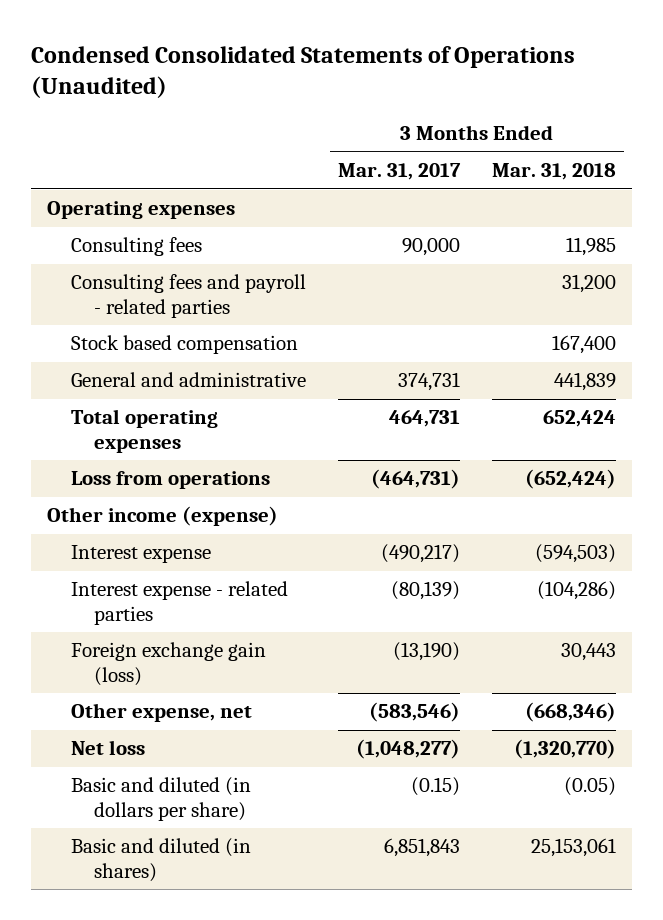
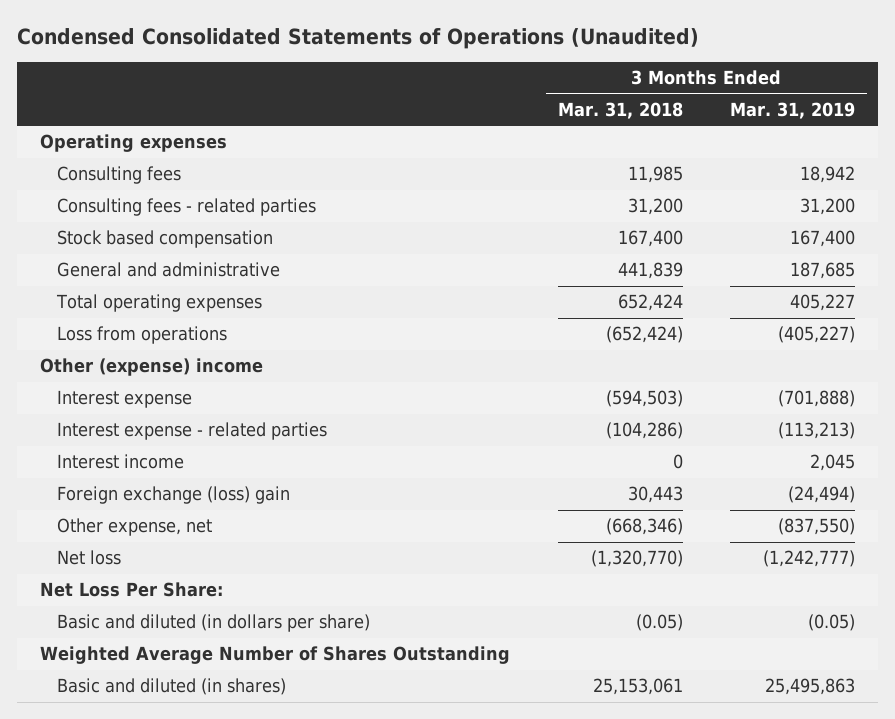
- | 3 Months Ended Mar. 31, 2017 | 3 Months Ended Mar. 31, 2018
+ | 3 Months Ended Mar. 31, 2018 | 3 Months Ended Mar. 31, 2019
- Consulting fees and payroll - related parties | | 31,200
+ Consulting fees - related parties | 31,200 | 31,200
- Other income (expense)
+ Other (expense) income
- Foreign exchange gain (loss) | (13,190) | 30,443
+ Interest income | 0 | 2,045
+ Foreign exchange (loss) gain | 30,443 | (24,494)
+ Net Loss Per Share:
+ Weighted Average Number of Shares Outstanding

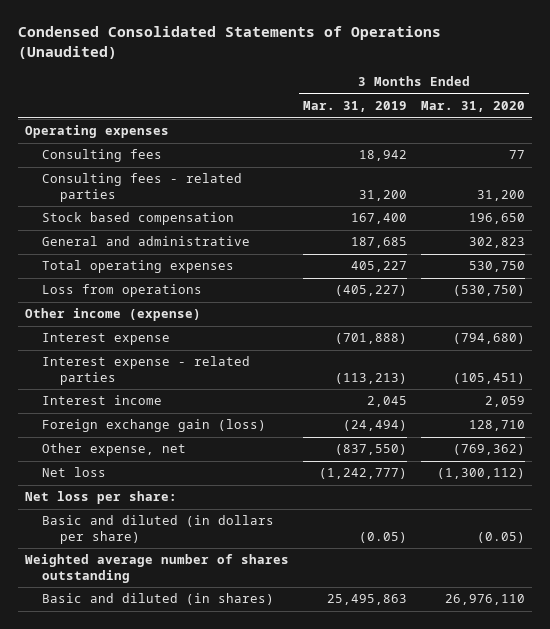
- | 3 Months Ended Mar. 31, 2018 | 3 Months Ended Mar. 31, 2019
+ | 3 Months Ended Mar. 31, 2019 | 3 Months Ended Mar. 31, 2020
- Other (expense) income
+ Other income (expense)
- Foreign exchange (loss) gain | 30,443 | (24,494)
+ Foreign exchange gain (loss) | (24,494) | 128,710
- Net Loss Per Share:
+ Net loss per share:
- Weighted Average Number of Shares Outstanding
+ Weighted average number of shares outstanding

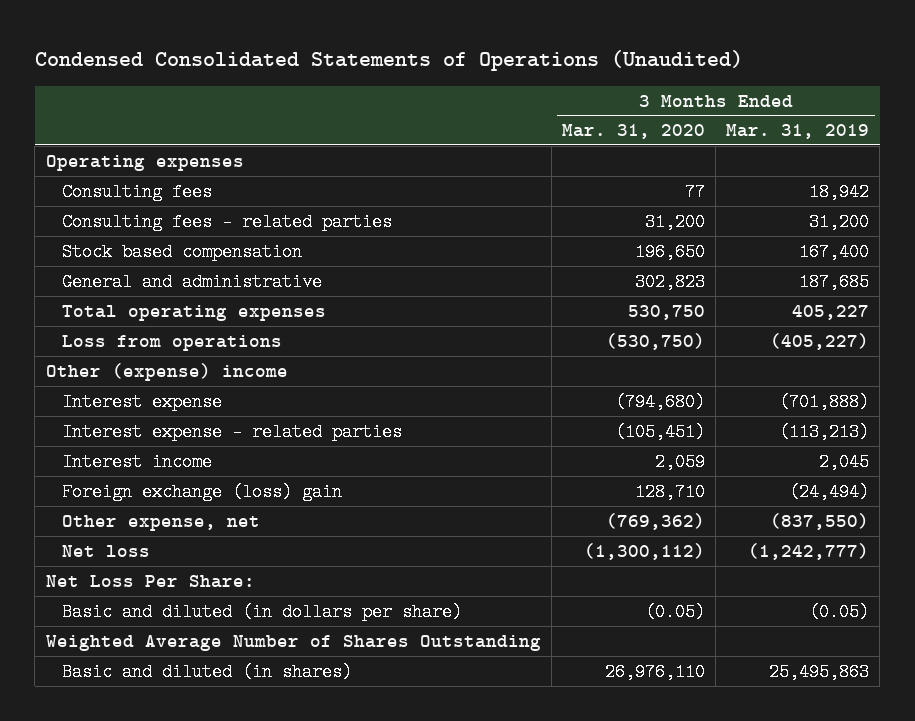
- | 3 Months Ended Mar. 31, 2019 | 3 Months Ended Mar. 31, 2020
+ | 3 Months Ended Mar. 31, 2020 | 3 Months Ended Mar. 31, 2019
- Other income (expense)
+ Other (expense) income
- Foreign exchange gain (loss) | (24,494) | 128,710
+ Foreign exchange (loss) gain | 128,710 | (24,494)
- Net loss per share:
+ Net Loss Per Share:
- Weighted average number of shares outstanding
+ Weighted Average Number of Shares Outstanding

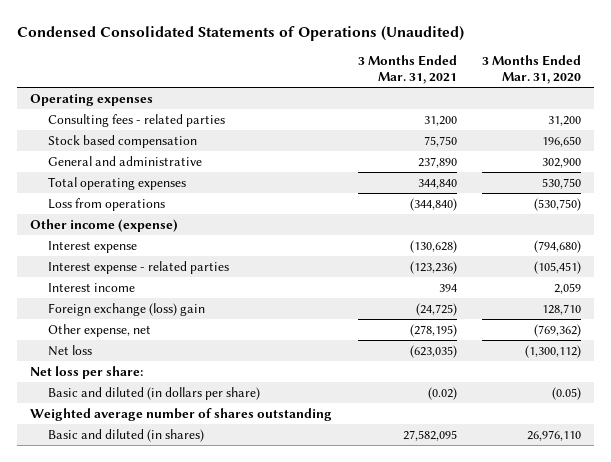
- | 3 Months Ended Mar. 31, 2020 | 3 Months Ended Mar. 31, 2019
+ | 3 Months Ended Mar. 31, 2021 | 3 Months Ended Mar. 31, 2020
- Consulting fees | 77 | 18,942
- General and administrative | 302,823 | 187,685
+ General and administrative | 237,890 | 302,900
- Other (expense) income
+ Other income (expense)
- Net Loss Per Share:
+ Net loss per share:
- Weighted Average Number of Shares Outstanding
+ Weighted average number of shares outstanding

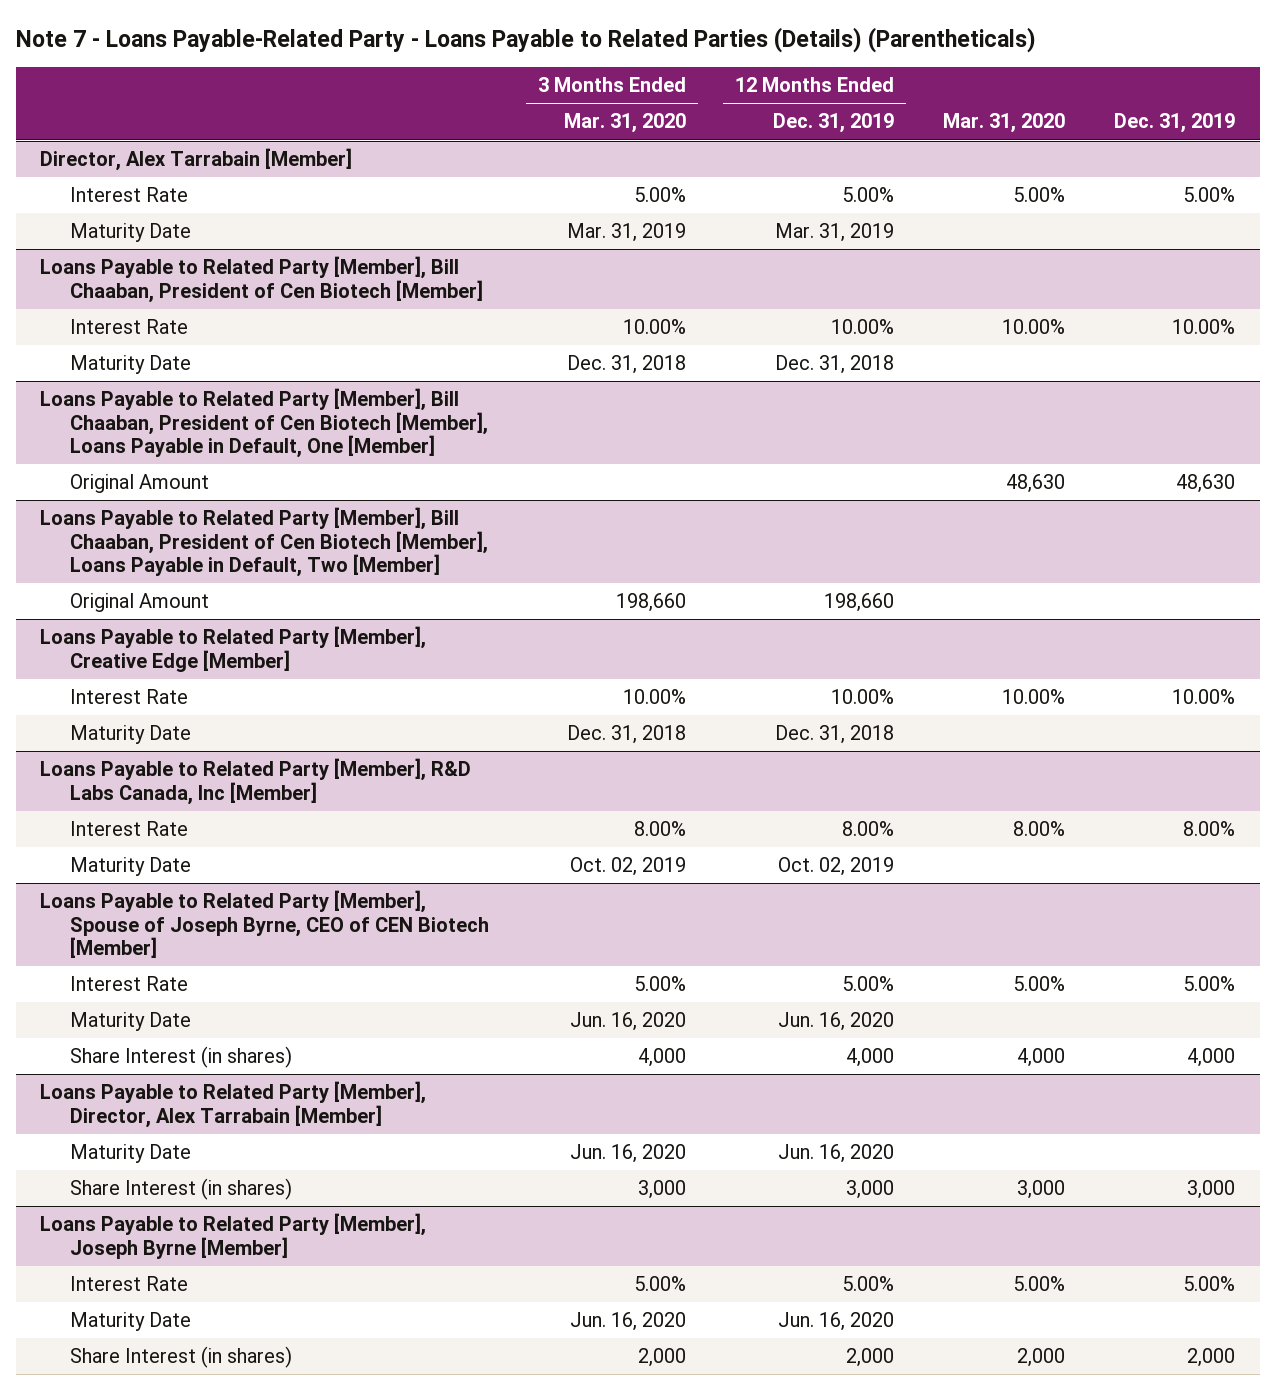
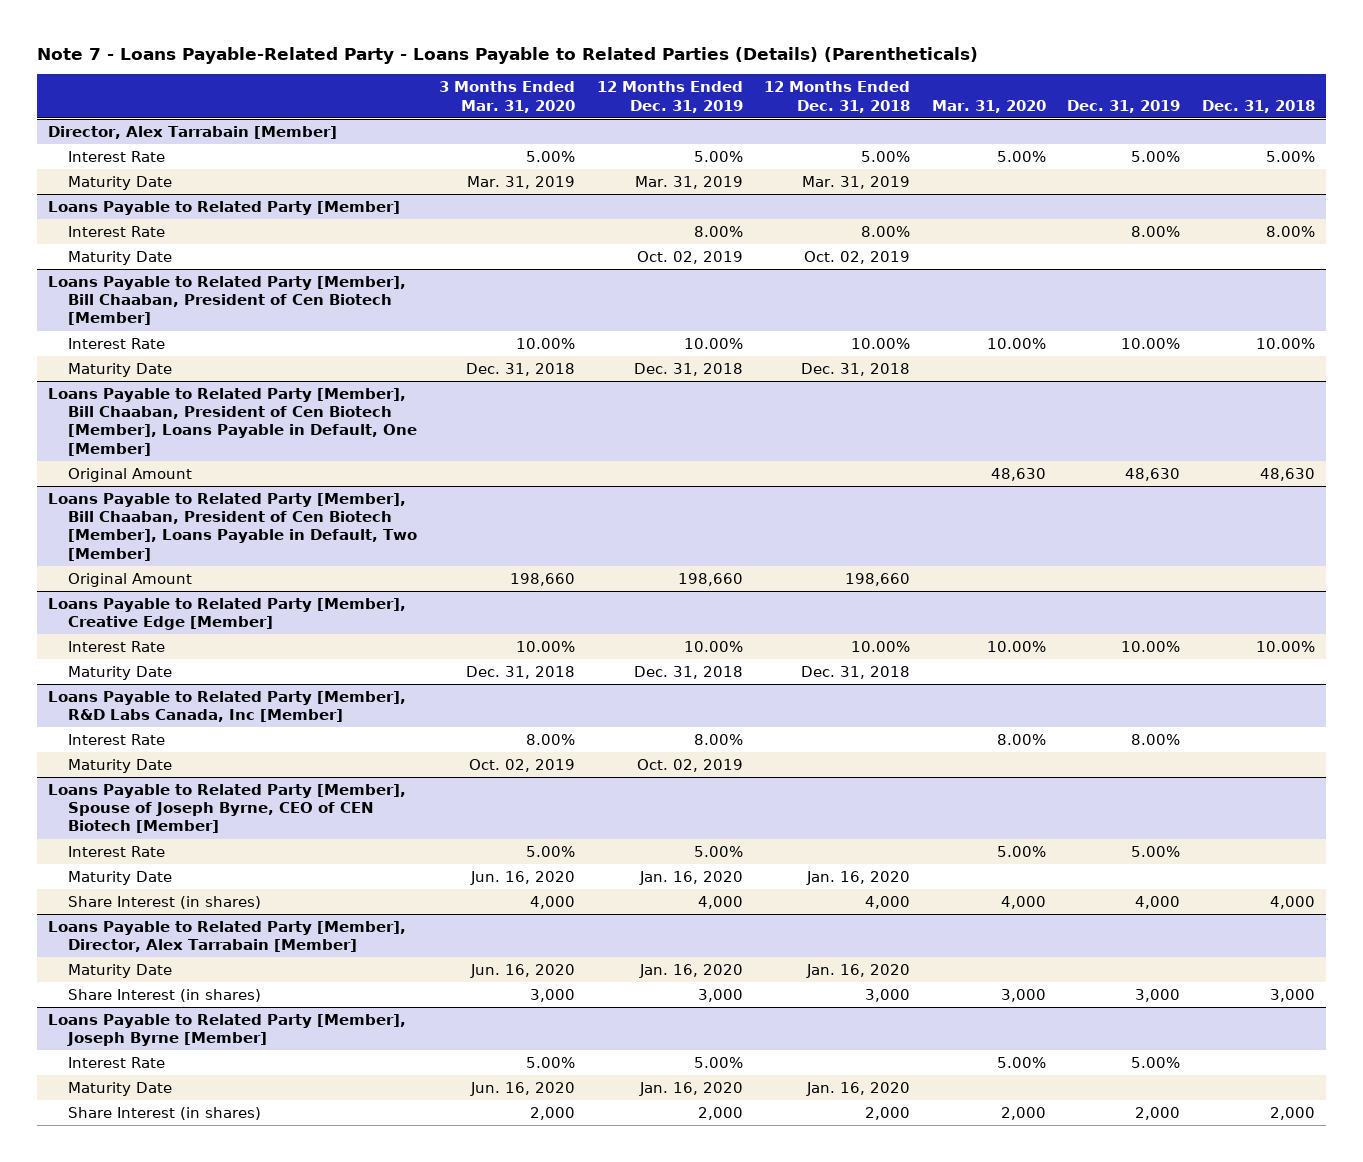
- | 3 Months Ended Mar. 31, 2020 | 12 Months Ended Dec. 31, 2019 | Mar. 31, 2020 | Dec. 31, 2019
+ | 3 Months Ended Mar. 31, 2020 | 12 Months Ended Dec. 31, 2019 | 12 Months Ended Dec. 31, 2018 | Mar. 31, 2020 | Dec. 31, 2019 | Dec. 31, 2018
+ Loans Payable to Related Party [Member]
+ Interest Rate | | 8.00% | 8.00% | | 8.00% | 8.00%
+ Maturity Date | | Oct. 02, 2019 | Oct. 02, 2019 | | |
@ Loans Payable to Related Party [Member], Spouse of Joseph Byrne, CEO of CEN Biotech [Member]
- Maturity Date | Jun. 16, 2020 | Jun. 16, 2020 | |
+ Maturity Date | Jun. 16, 2020 | Jan. 16, 2020 | Jan. 16, 2020 | | |
@ Loans Payable to Related Party [Member], Director, Alex Tarrabain [Member]
- Maturity Date | Jun. 16, 2020 | Jun. 16, 2020 | |
+ Maturity Date | Jun. 16, 2020 | Jan. 16, 2020 | Jan. 16, 2020 | | |
@ Loans Payable to Related Party [Member], Joseph Byrne [Member]
- Maturity Date | Jun. 16, 2020 | Jun. 16, 2020 | |
+ Maturity Date | Jun. 16, 2020 | Jan. 16, 2020 | Jan. 16, 2020 | | |

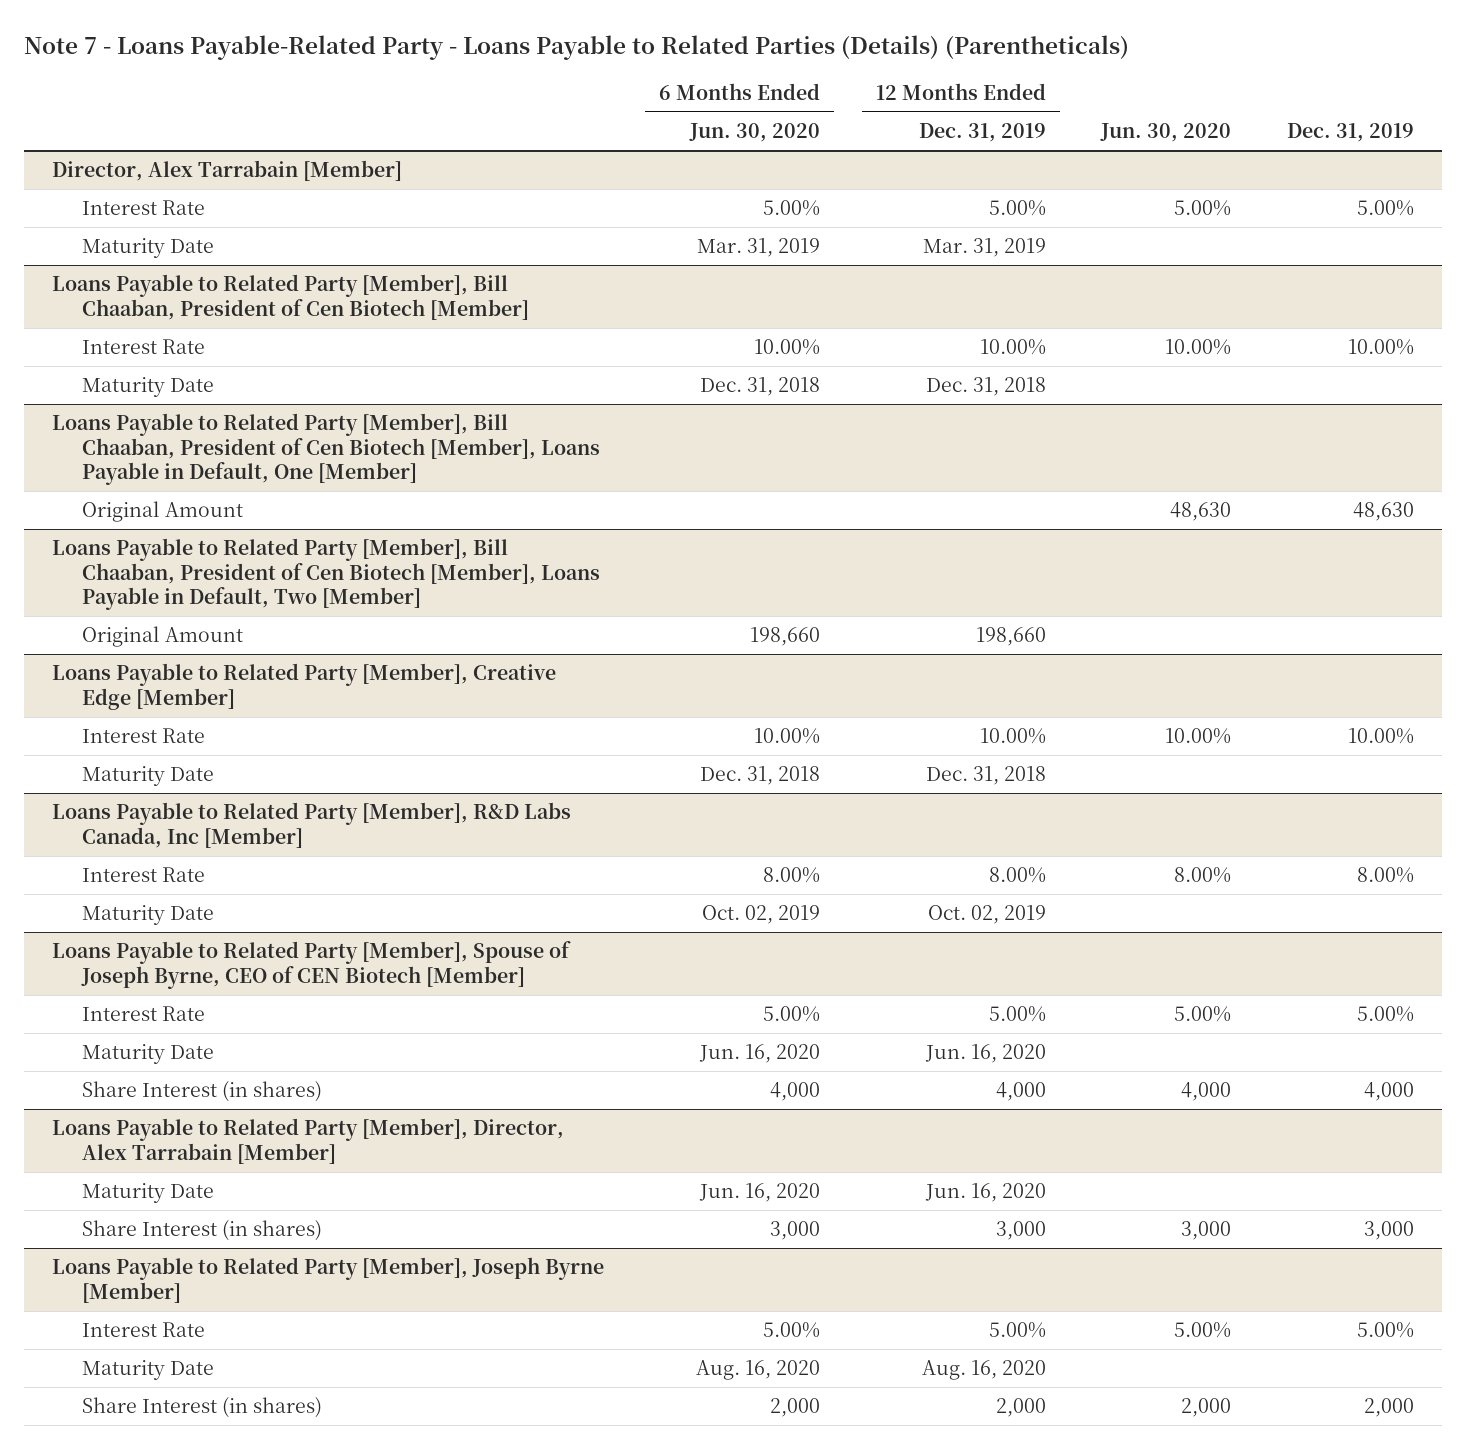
- | 3 Months Ended Mar. 31, 2020 | 12 Months Ended Dec. 31, 2019 | 12 Months Ended Dec. 31, 2018 | Mar. 31, 2020 | Dec. 31, 2019 | Dec. 31, 2018
+ | 6 Months Ended Jun. 30, 2020 | 12 Months Ended Dec. 31, 2019 | Jun. 30, 2020 | Dec. 31, 2019
- Loans Payable to Related Party [Member]
- Interest Rate | | 8.00% | 8.00% | | 8.00% | 8.00%
- Maturity Date | | Oct. 02, 2019 | Oct. 02, 2019 | | |
@ Loans Payable to Related Party [Member], Spouse of Joseph Byrne, CEO of CEN Biotech [Member]
- Maturity Date | Jun. 16, 2020 | Jan. 16, 2020 | Jan. 16, 2020 | | |
+ Maturity Date | Jun. 16, 2020 | Jun. 16, 2020 | |
@ Loans Payable to Related Party [Member], Director, Alex Tarrabain [Member]
- Maturity Date | Jun. 16, 2020 | Jan. 16, 2020 | Jan. 16, 2020 | | |
+ Maturity Date | Jun. 16, 2020 | Jun. 16, 2020 | |
@ Loans Payable to Related Party [Member], Joseph Byrne [Member]
- Maturity Date | Jun. 16, 2020 | Jan. 16, 2020 | Jan. 16, 2020 | | |
+ Maturity Date | Aug. 16, 2020 | Aug. 16, 2020 | |

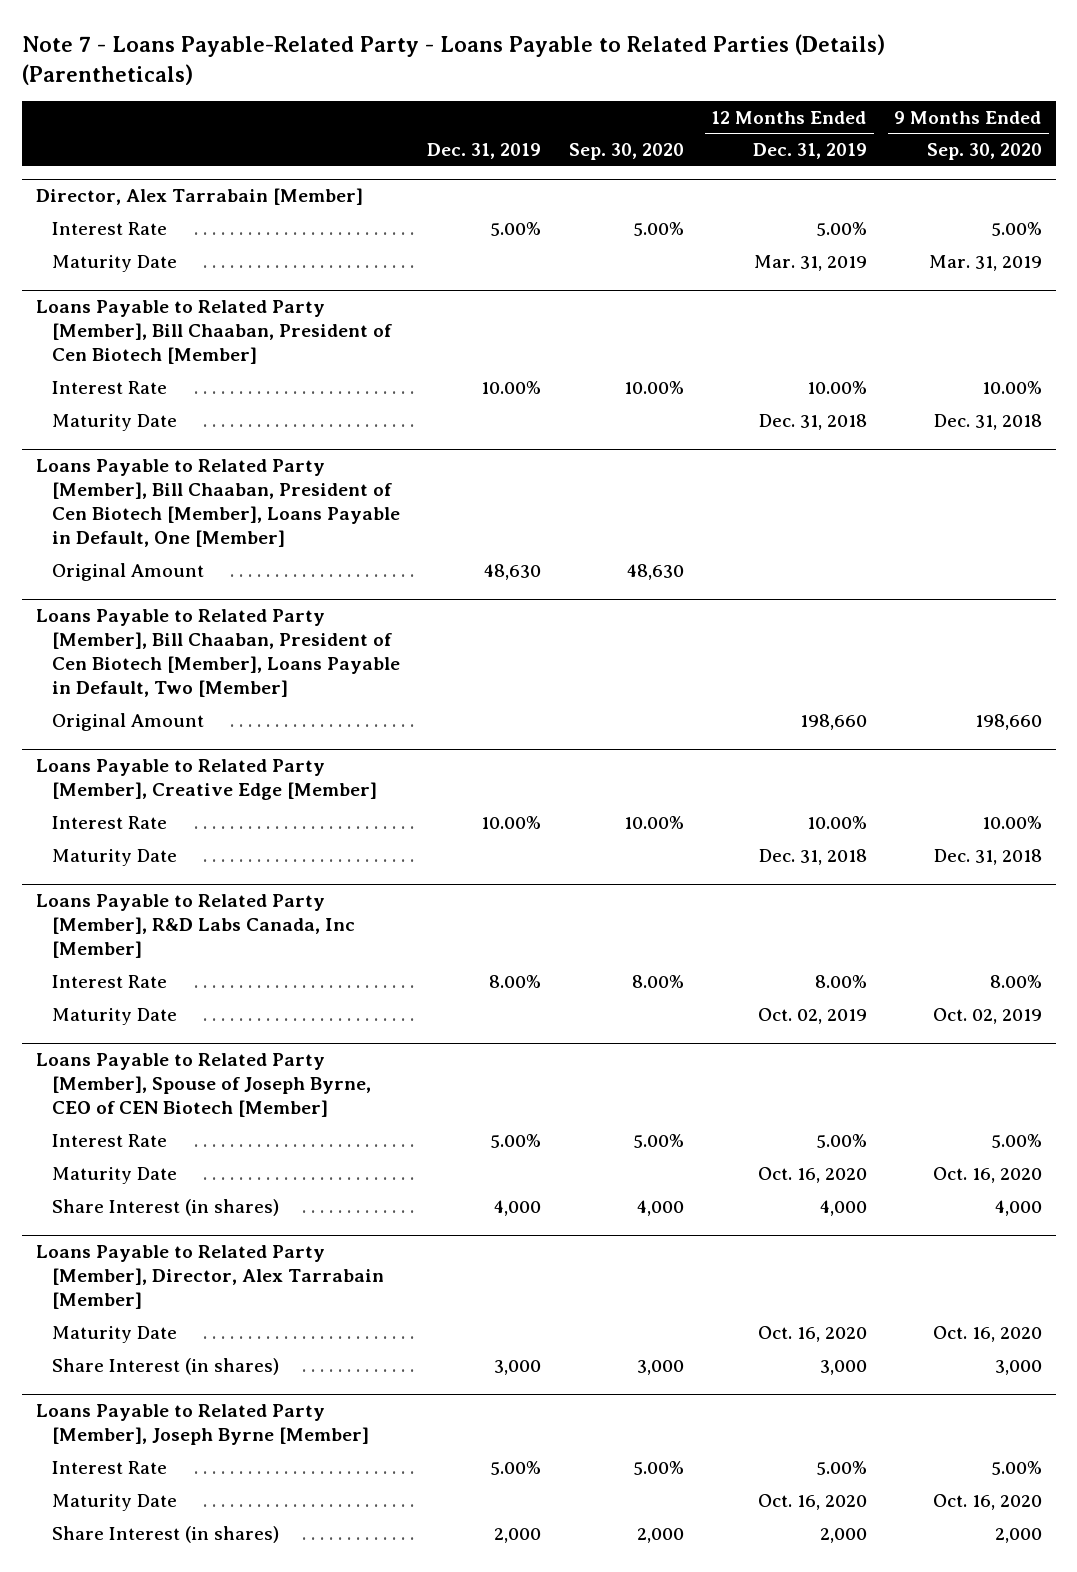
- | 6 Months Ended Jun. 30, 2020 | 12 Months Ended Dec. 31, 2019 | Jun. 30, 2020 | Dec. 31, 2019
+ | Dec. 31, 2019 | Sep. 30, 2020 | 12 Months Ended Dec. 31, 2019 | 9 Months Ended Sep. 30, 2020
@ Loans Payable to Related Party [Member], Spouse of Joseph Byrne, CEO of CEN Biotech [Member]
- Maturity Date | Jun. 16, 2020 | Jun. 16, 2020 | |
+ Maturity Date | | | Oct. 16, 2020 | Oct. 16, 2020
@ Loans Payable to Related Party [Member], Director, Alex Tarrabain [Member]
- Maturity Date | Jun. 16, 2020 | Jun. 16, 2020 | |
+ Maturity Date | | | Oct. 16, 2020 | Oct. 16, 2020
@ Loans Payable to Related Party [Member], Joseph Byrne [Member]
- Maturity Date | Aug. 16, 2020 | Aug. 16, 2020 | |
+ Maturity Date | | | Oct. 16, 2020 | Oct. 16, 2020

